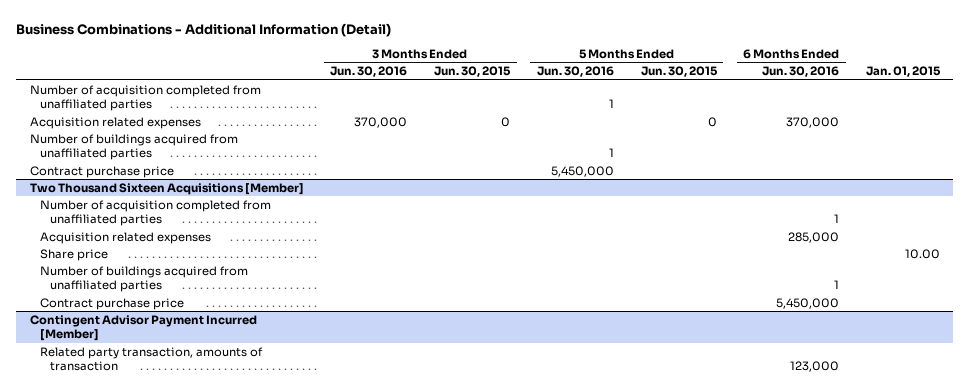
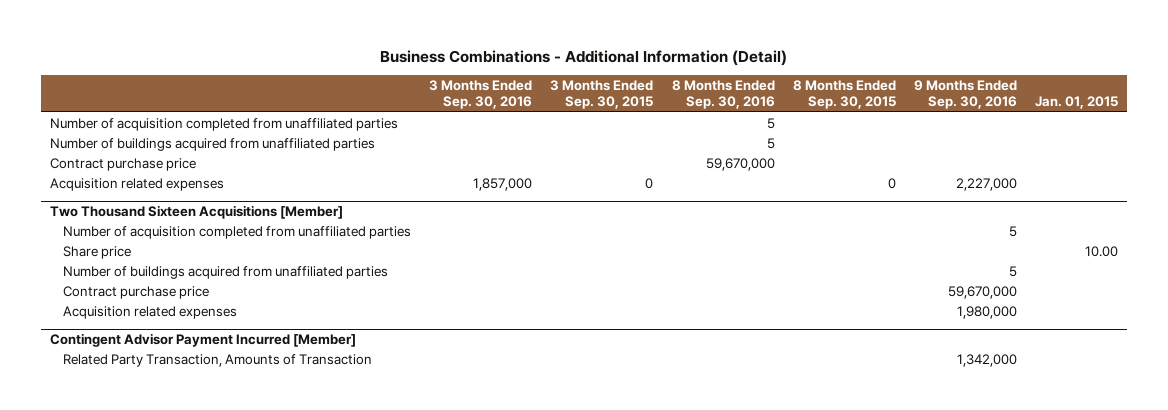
- | 3 Months Ended Jun. 30, 2016 | 3 Months Ended Jun. 30, 2015 | 5 Months Ended Jun. 30, 2016 | 5 Months Ended Jun. 30, 2015 | 6 Months Ended Jun. 30, 2016 | Jan. 01, 2015
+ | 3 Months Ended Sep. 30, 2016 | 3 Months Ended Sep. 30, 2015 | 8 Months Ended Sep. 30, 2016 | 8 Months Ended Sep. 30, 2015 | 9 Months Ended Sep. 30, 2016 | Jan. 01, 2015
moved down: Acquisition related expenses | 1,857,000 | 0 | | 0 | 2,227,000 |
@ Two Thousand Sixteen Acquisitions [Member]
moved down: Acquisition related expenses | | | | | 1,980,000 |
@ Contingent Advisor Payment Incurred [Member]
- Related party transaction, amounts of transaction | | | | | 123,000 |
+ Related Party Transaction, Amounts of Transaction | | | | | 1,342,000 |

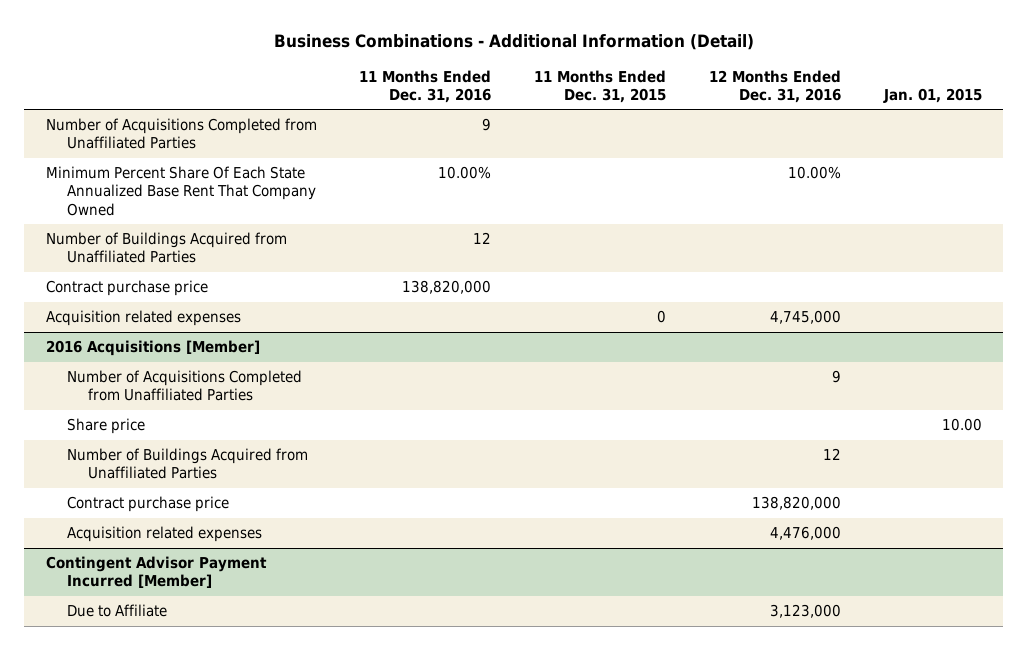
- | 3 Months Ended Sep. 30, 2016 | 3 Months Ended Sep. 30, 2015 | 8 Months Ended Sep. 30, 2016 | 8 Months Ended Sep. 30, 2015 | 9 Months Ended Sep. 30, 2016 | Jan. 01, 2015
+ | 11 Months Ended Dec. 31, 2016 | 11 Months Ended Dec. 31, 2015 | 12 Months Ended Dec. 31, 2016 | Jan. 01, 2015
- Number of acquisition completed from unaffiliated parties | | | 5 | | |
- Number of buildings acquired from unaffiliated parties | | | 5 | | |
+ Number of Acquisitions Completed from Unaffiliated Parties | 9 | | |
+ Minimum Percent Share Of Each State Annualized Base Rent That Company Owned | 10.00% | | 10.00% |
+ Number of Buildings Acquired from Unaffiliated Parties | 12 | | |
- Two Thousand Sixteen Acquisitions [Member]
- Number of acquisition completed from unaffiliated parties | | | | | 5 |
+ 2016 Acquisitions [Member]
+ Number of Acquisitions Completed from Unaffiliated Parties | | | 9 |
- Number of buildings acquired from unaffiliated parties | | | | | 5 |
+ Number of Buildings Acquired from Unaffiliated Parties | | | 12 |
@ Contingent Advisor Payment Incurred [Member]
- Related Party Transaction, Amounts of Transaction | | | | | 1,342,000 |
+ Due to Affiliate | | | 3,123,000 |

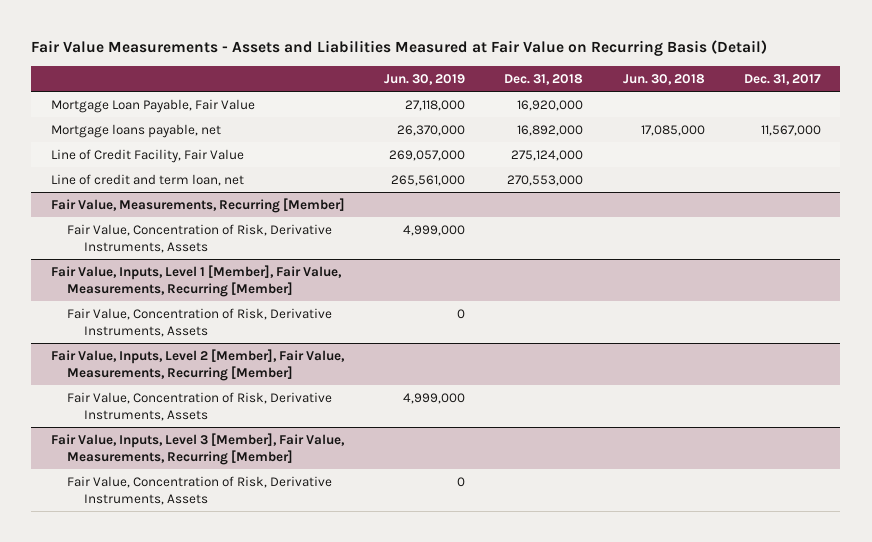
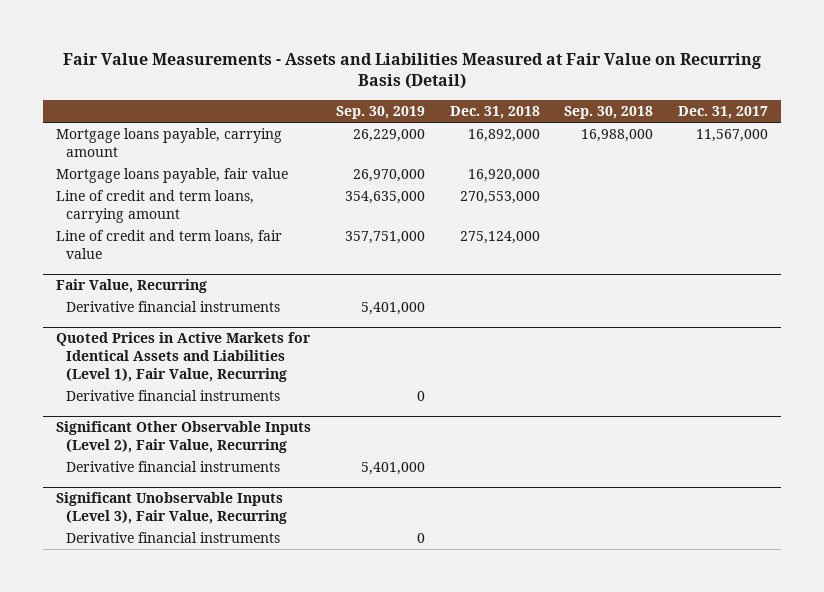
- | Jun. 30, 2019 | Dec. 31, 2018 | Jun. 30, 2018 | Dec. 31, 2017
+ | Sep. 30, 2019 | Dec. 31, 2018 | Sep. 30, 2018 | Dec. 31, 2017
- Mortgage Loan Payable, Fair Value | 27,118,000 | 16,920,000 | |
- Mortgage loans payable, net | 26,370,000 | 16,892,000 | 17,085,000 | 11,567,000
- Line of Credit Facility, Fair Value | 269,057,000 | 275,124,000 | |
- Line of credit and term loan, net | 265,561,000 | 270,553,000 | |
- Fair Value, Measurements, Recurring [Member]
- Fair Value, Concentration of Risk, Derivative Instruments, Assets | 4,999,000 | | |
- Fair Value, Inputs, Level 1 [Member], Fair Value, Measurements, Recurring [Member]
- Fair Value, Concentration of Risk, Derivative Instruments, Assets | 0 | | |
- Fair Value, Inputs, Level 2 [Member], Fair Value, Measurements, Recurring [Member]
- Fair Value, Concentration of Risk, Derivative Instruments, Assets | 4,999,000 | | |
- Fair Value, Inputs, Level 3 [Member], Fair Value, Measurements, Recurring [Member]
- Fair Value, Concentration of Risk, Derivative Instruments, Assets | 0 | | |
+ Mortgage loans payable, carrying amount | 26,229,000 | 16,892,000 | 16,988,000 | 11,567,000
+ Mortgage loans payable, fair value | 26,970,000 | 16,920,000 | |
+ Line of credit and term loans, carrying amount | 354,635,000 | 270,553,000 | |
+ Line of credit and term loans, fair value | 357,751,000 | 275,124,000 | |
+ Fair Value, Recurring
+ Derivative financial instruments | 5,401,000 | | |
+ Quoted Prices in Active Markets for Identical Assets and Liabilities (Level 1), Fair Value, Recurring
+ Derivative financial instruments | 0 | | |
+ Significant Other Observable Inputs (Level 2), Fair Value, Recurring
+ Derivative financial instruments | 5,401,000 | | |
+ Significant Unobservable Inputs (Level 3), Fair Value, Recurring
+ Derivative financial instruments | 0 | | |

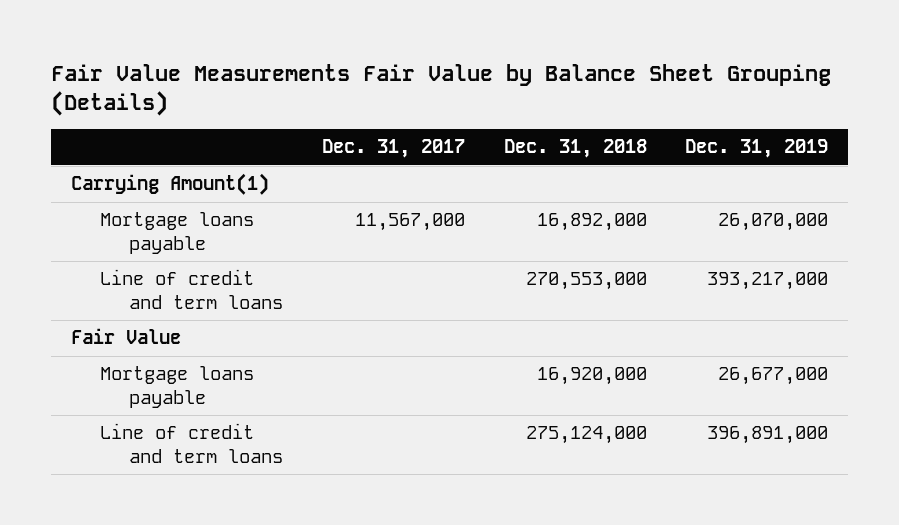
- Fair Value Measurements - Assets and Liabilities Measured at Fair Value on Recurring Basis (Detail)
+ Fair Value Measurements Fair Value by Balance Sheet Grouping (Details)
- | Sep. 30, 2019 | Dec. 31, 2018 | Sep. 30, 2018 | Dec. 31, 2017
+ | Dec. 31, 2017 | Dec. 31, 2018 | Dec. 31, 2019
- Mortgage loans payable, carrying amount | 26,229,000 | 16,892,000 | 16,988,000 | 11,567,000
- Mortgage loans payable, fair value | 26,970,000 | 16,920,000 | |
- Line of credit and term loans, carrying amount | 354,635,000 | 270,553,000 | |
- Line of credit and term loans, fair value | 357,751,000 | 275,124,000 | |
- Fair Value, Recurring
- Derivative financial instruments | 5,401,000 | | |
- Quoted Prices in Active Markets for Identical Assets and Liabilities (Level 1), Fair Value, Recurring
- Derivative financial instruments | 0 | | |
- Significant Other Observable Inputs (Level 2), Fair Value, Recurring
- Derivative financial instruments | 5,401,000 | | |
- Significant Unobservable Inputs (Level 3), Fair Value, Recurring
- Derivative financial instruments | 0 | | |
+ Carrying Amount(1)
+ Mortgage loans payable | 11,567,000 | 16,892,000 | 26,070,000
+ Line of credit and term loans | | 270,553,000 | 393,217,000
+ Fair Value
+ Mortgage loans payable | | 16,920,000 | 26,677,000
+ Line of credit and term loans | | 275,124,000 | 396,891,000

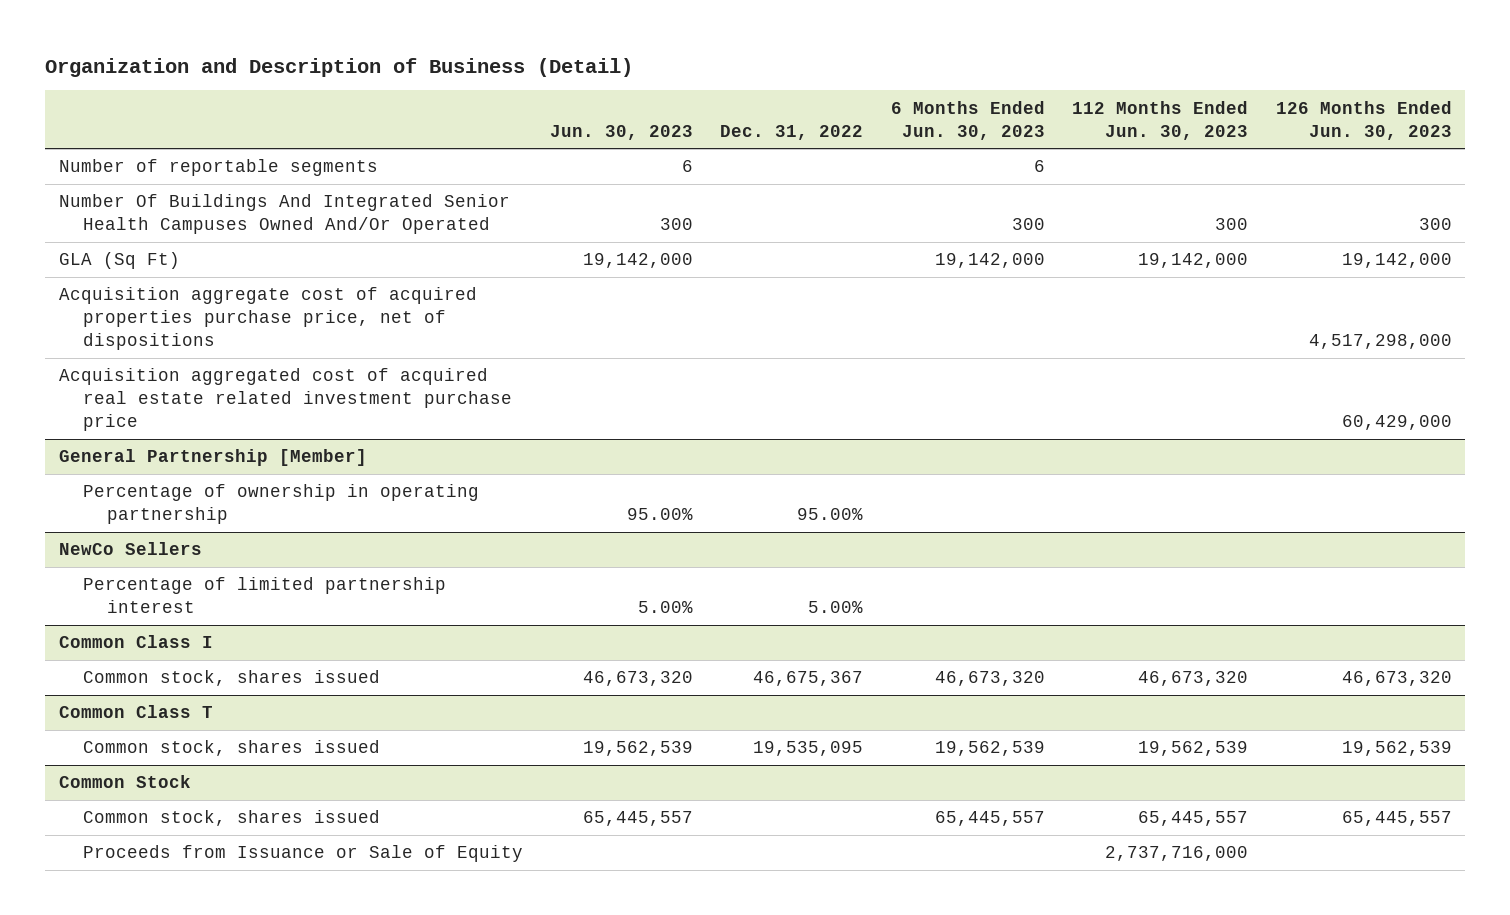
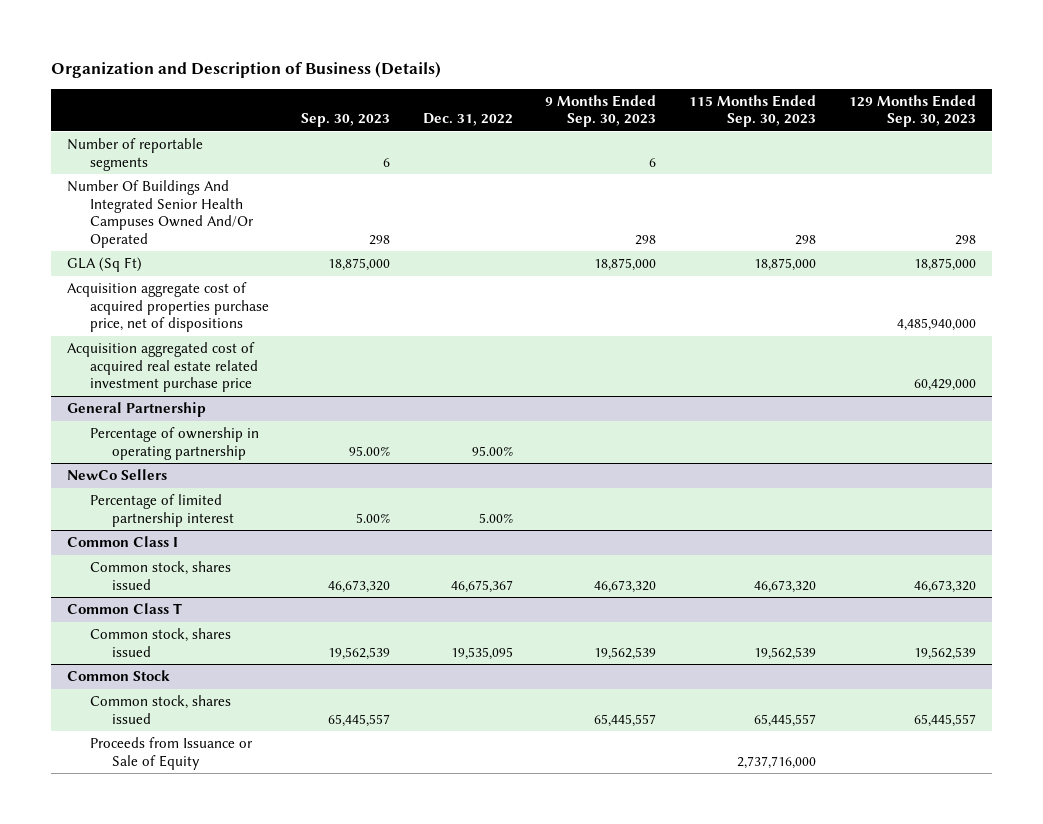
- Organization and Description of Business (Detail)
+ Organization and Description of Business (Details)
- | Jun. 30, 2023 | Dec. 31, 2022 | 6 Months Ended Jun. 30, 2023 | 112 Months Ended Jun. 30, 2023 | 126 Months Ended Jun. 30, 2023
+ | Sep. 30, 2023 | Dec. 31, 2022 | 9 Months Ended Sep. 30, 2023 | 115 Months Ended Sep. 30, 2023 | 129 Months Ended Sep. 30, 2023
- General Partnership [Member]
+ General Partnership

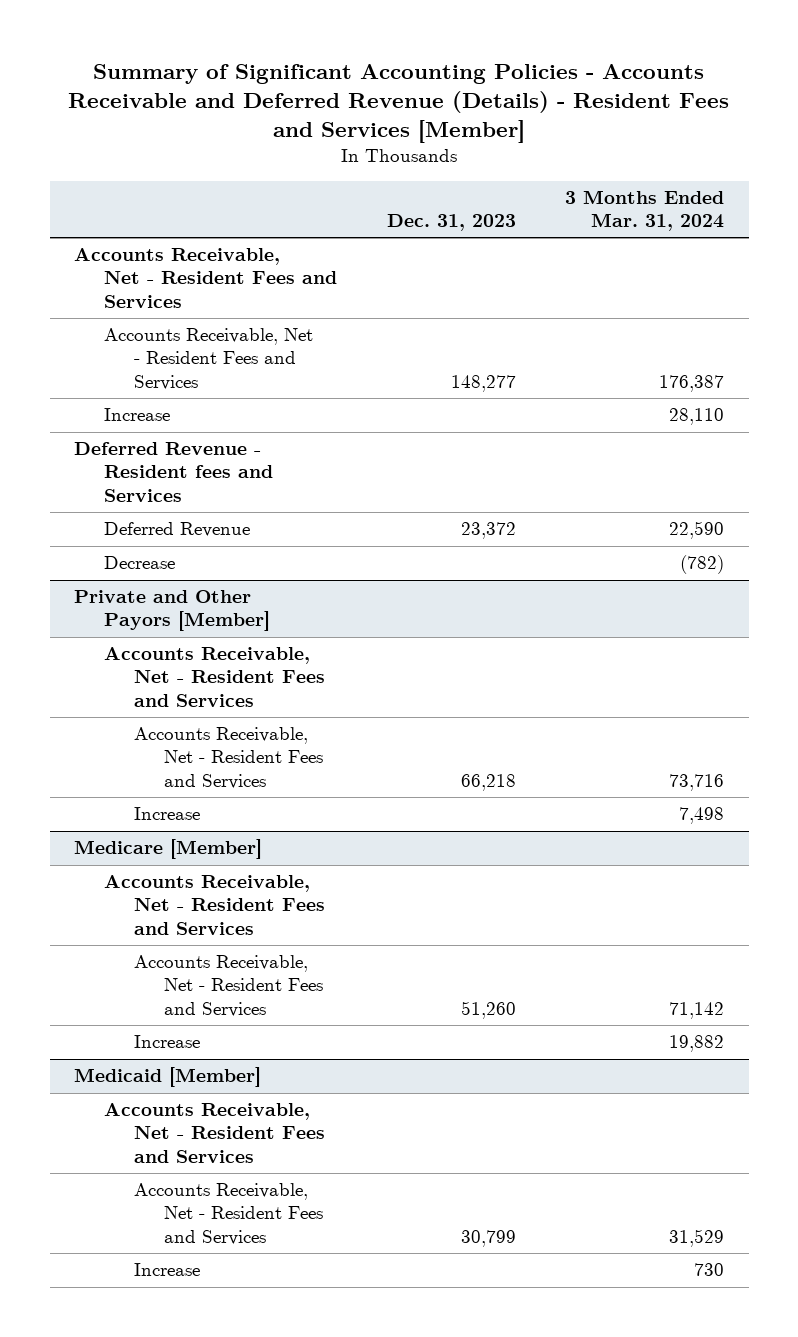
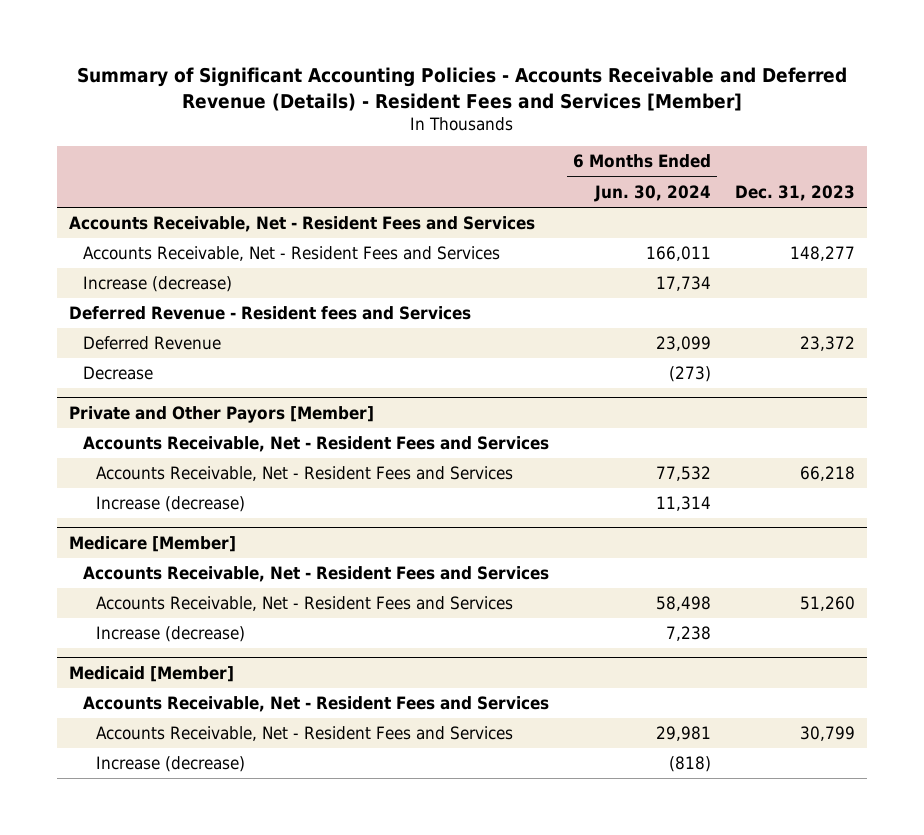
- | Dec. 31, 2023 | 3 Months Ended Mar. 31, 2024
+ | 6 Months Ended Jun. 30, 2024 | Dec. 31, 2023
- Increase | | 28,110
+ Increase (decrease) | 17,734 |
@ Private and Other Payors [Member]
- Increase | | 7,498
+ Increase (decrease) | 11,314 |
@ Medicare [Member]
- Increase | | 19,882
+ Increase (decrease) | 7,238 |
@ Medicaid [Member]
- Increase | | 730
+ Increase (decrease) | (818) |

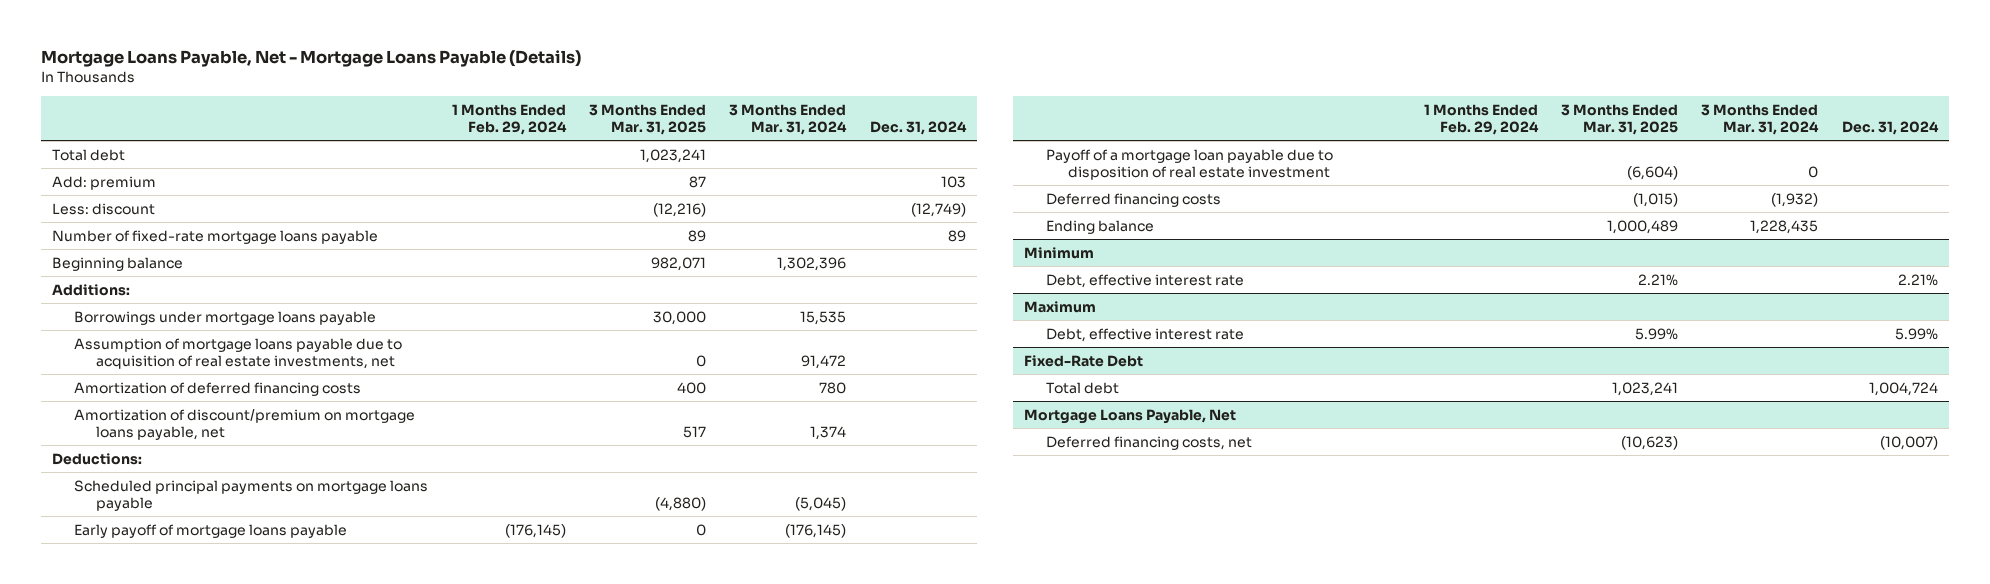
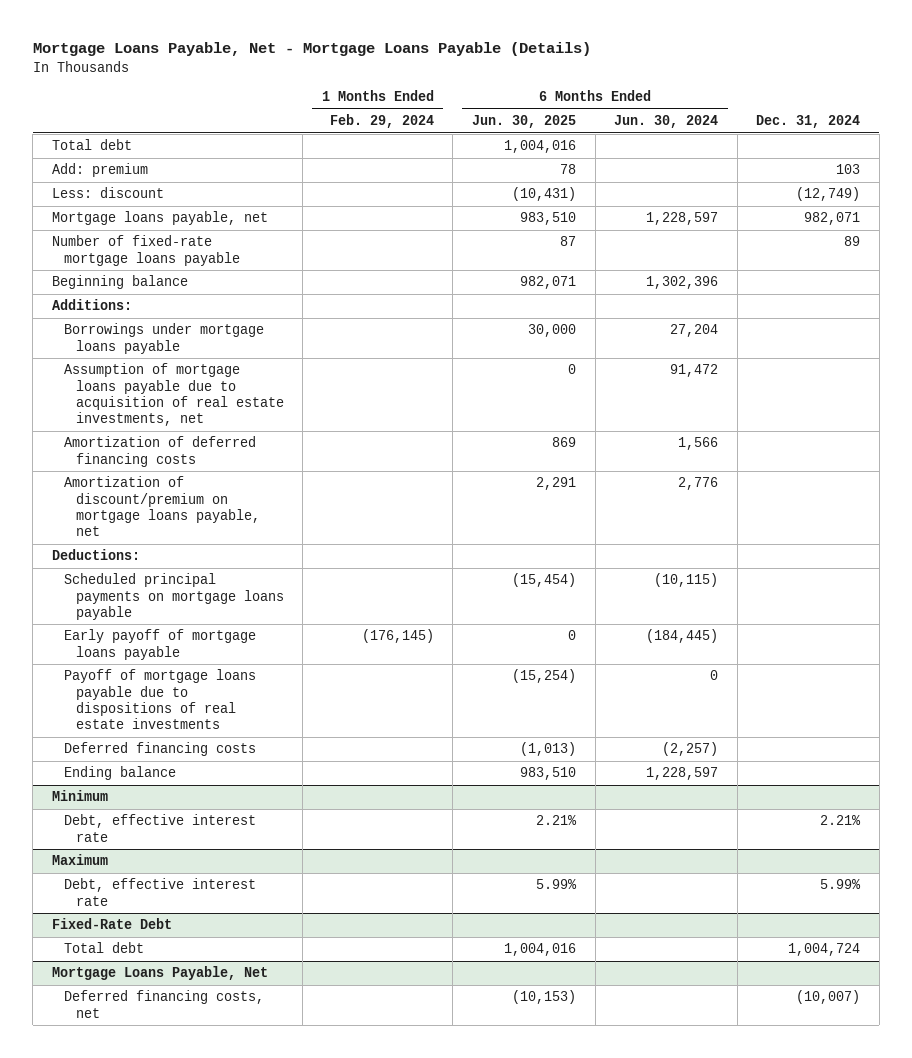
- | 1 Months Ended Feb. 29, 2024 | 3 Months Ended Mar. 31, 2025 | 3 Months Ended Mar. 31, 2024 | Dec. 31, 2024
+ | 1 Months Ended Feb. 29, 2024 | 6 Months Ended Jun. 30, 2025 | 6 Months Ended Jun. 30, 2024 | Dec. 31, 2024
+ Mortgage loans payable, net | | 983,510 | 1,228,597 | 982,071
- Payoff of a mortgage loan payable due to disposition of real estate investment | | (6,604) | 0 |
+ Payoff of mortgage loans payable due to dispositions of real estate investments | | (15,254) | 0 |

